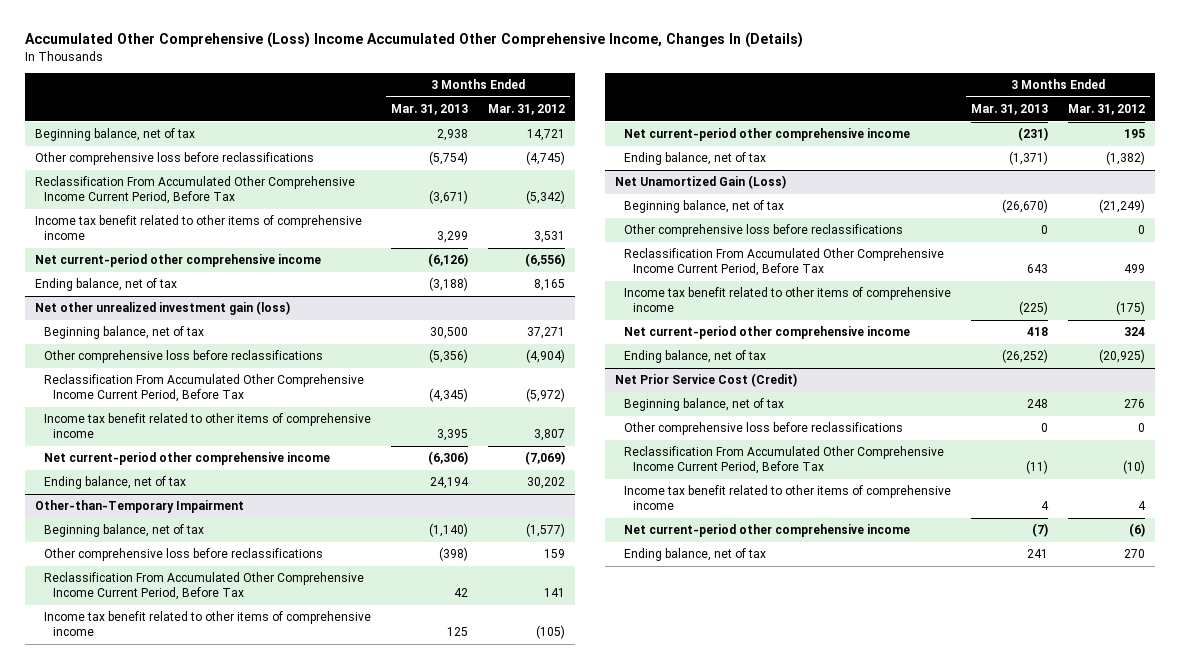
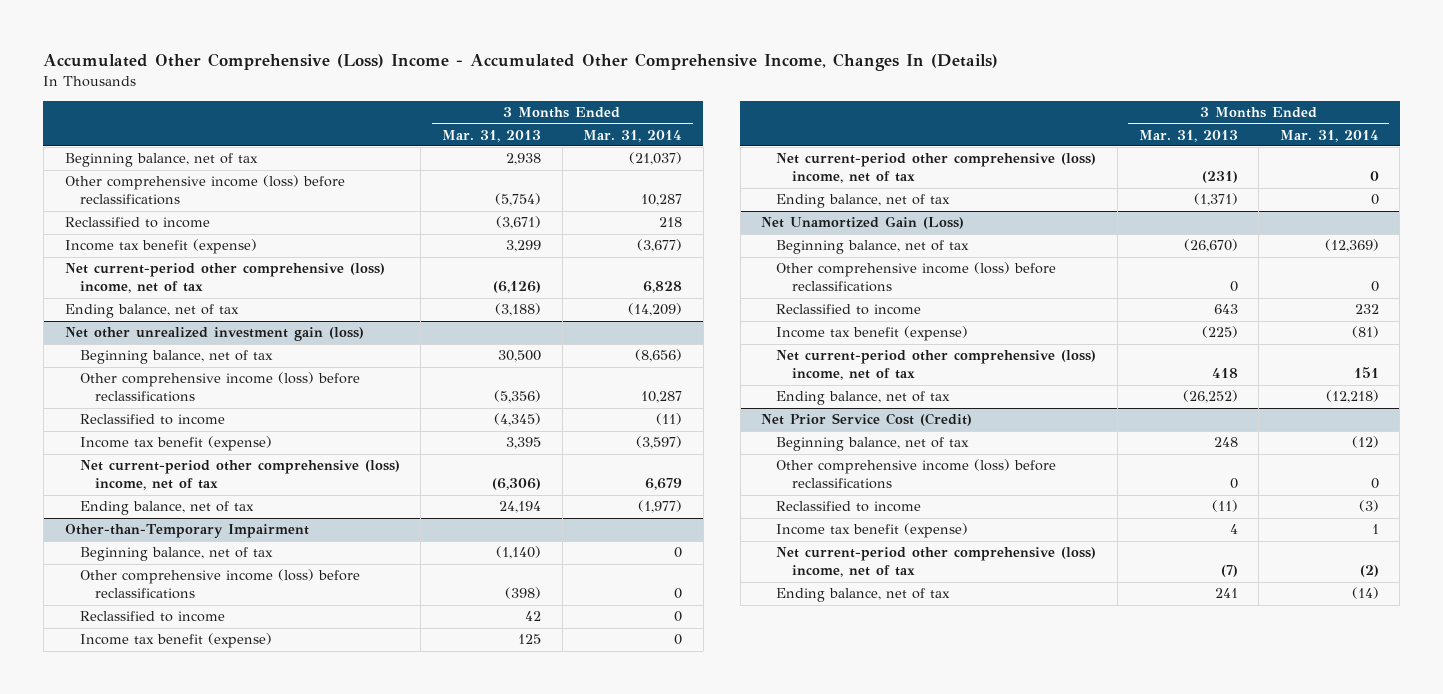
- Accumulated Other Comprehensive (Loss) Income Accumulated Other Comprehensive Income, Changes In (Details)
+ Accumulated Other Comprehensive (Loss) Income - Accumulated Other Comprehensive Income, Changes In (Details)
- | 3 Months Ended Mar. 31, 2013 | 3 Months Ended Mar. 31, 2012
+ | 3 Months Ended Mar. 31, 2013 | 3 Months Ended Mar. 31, 2014
- Other comprehensive loss before reclassifications | (5,754) | (4,745)
- Reclassification From Accumulated Other Comprehensive Income Current Period, Before Tax | (3,671) | (5,342)
- Income tax benefit related to other items of comprehensive income | 3,299 | 3,531
- Net current-period other comprehensive income | (6,126) | (6,556)
+ Other comprehensive income (loss) before reclassifications | (5,754) | 10,287
+ Reclassified to income | (3,671) | 218
+ Income tax benefit (expense) | 3,299 | (3,677)
+ Net current-period other comprehensive (loss) income, net of tax | (6,126) | 6,828
@ Net other unrealized investment gain (loss)
- Other comprehensive loss before reclassifications | (5,356) | (4,904)
- Reclassification From Accumulated Other Comprehensive Income Current Period, Before Tax | (4,345) | (5,972)
- Income tax benefit related to other items of comprehensive income | 3,395 | 3,807
- Net current-period other comprehensive income | (6,306) | (7,069)
+ Other comprehensive income (loss) before reclassifications | (5,356) | 10,287
+ Reclassified to income | (4,345) | (11)
+ Income tax benefit (expense) | 3,395 | (3,597)
+ Net current-period other comprehensive (loss) income, net of tax | (6,306) | 6,679
@ Other-than-Temporary Impairment
- Other comprehensive loss before reclassifications | (398) | 159
- Reclassification From Accumulated Other Comprehensive Income Current Period, Before Tax | 42 | 141
- Income tax benefit related to other items of comprehensive income | 125 | (105)
- Net current-period other comprehensive income | (231) | 195
+ Other comprehensive income (loss) before reclassifications | (398) | 0
+ Reclassified to income | 42 | 0
+ Income tax benefit (expense) | 125 | 0
+ Net current-period other comprehensive (loss) income, net of tax | (231) | 0
@ Net Unamortized Gain (Loss)
- Other comprehensive loss before reclassifications | 0 | 0
- Reclassification From Accumulated Other Comprehensive Income Current Period, Before Tax | 643 | 499
- Income tax benefit related to other items of comprehensive income | (225) | (175)
- Net current-period other comprehensive income | 418 | 324
+ Other comprehensive income (loss) before reclassifications | 0 | 0
+ Reclassified to income | 643 | 232
+ Income tax benefit (expense) | (225) | (81)
+ Net current-period other comprehensive (loss) income, net of tax | 418 | 151
@ Net Prior Service Cost (Credit)
- Other comprehensive loss before reclassifications | 0 | 0
- Reclassification From Accumulated Other Comprehensive Income Current Period, Before Tax | (11) | (10)
- Income tax benefit related to other items of comprehensive income | 4 | 4
- Net current-period other comprehensive income | (7) | (6)
+ Other comprehensive income (loss) before reclassifications | 0 | 0
+ Reclassified to income | (11) | (3)
+ Income tax benefit (expense) | 4 | 1
+ Net current-period other comprehensive (loss) income, net of tax | (7) | (2)

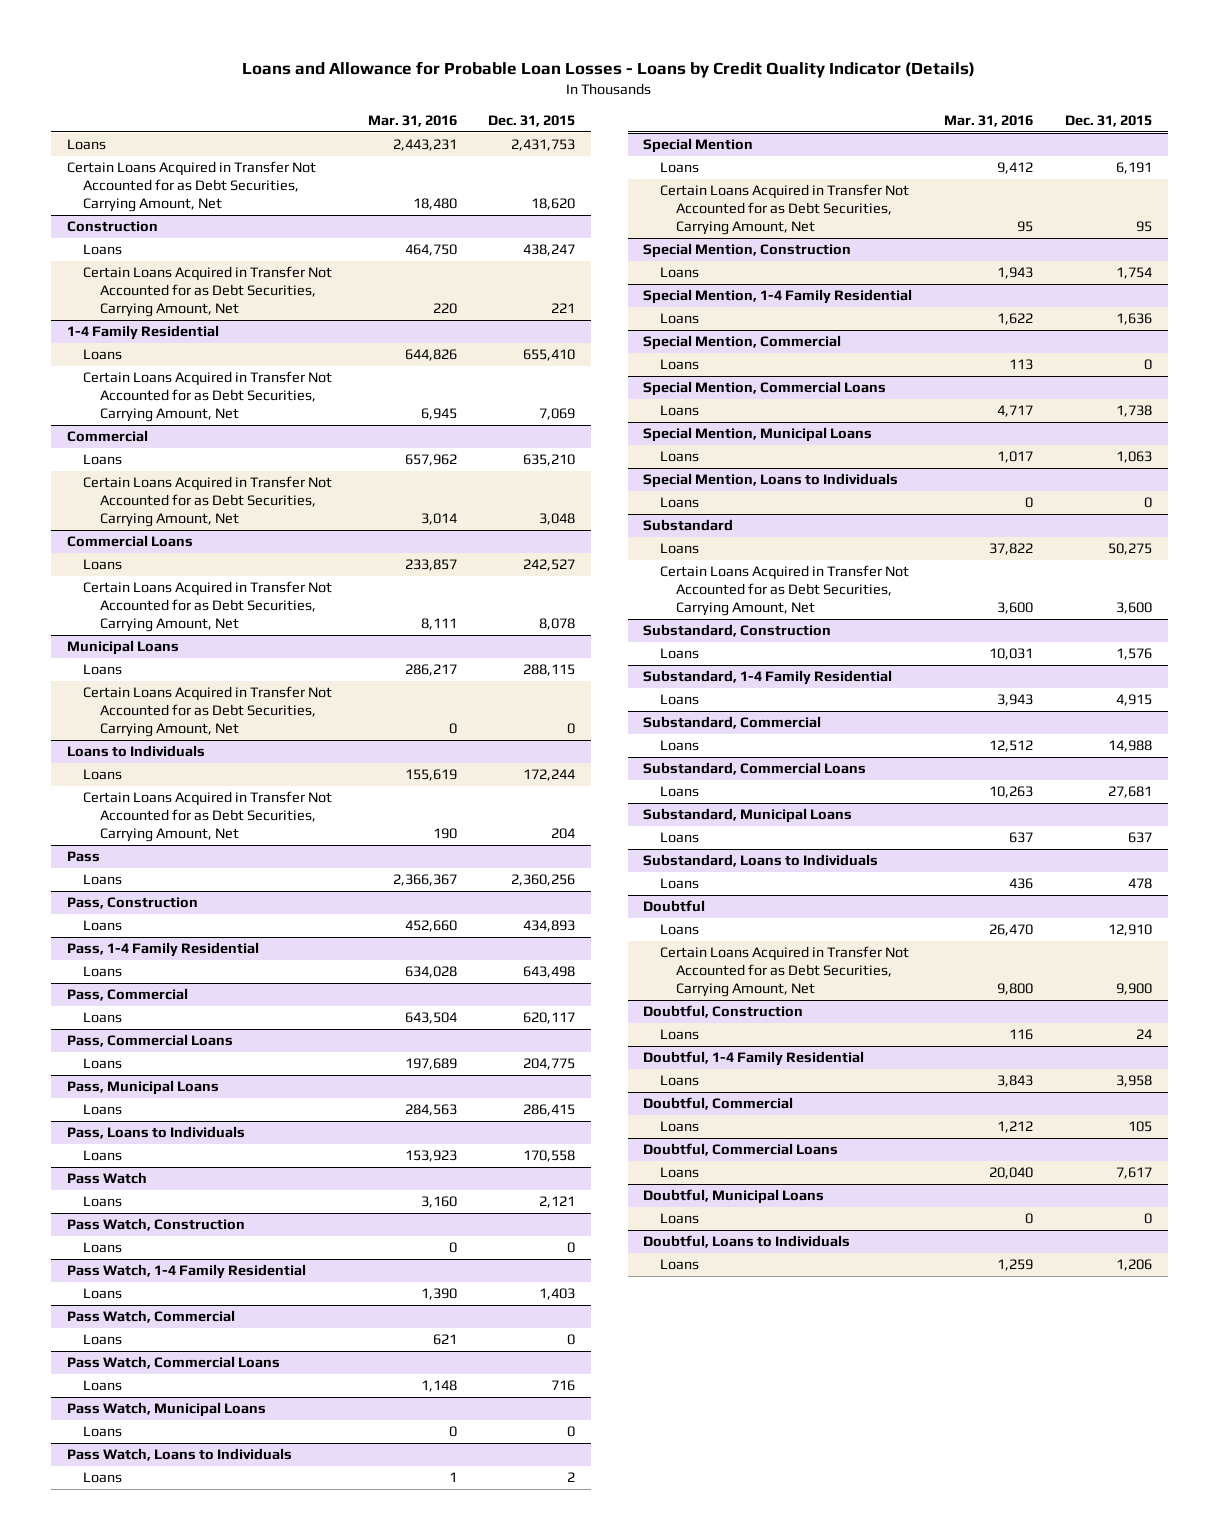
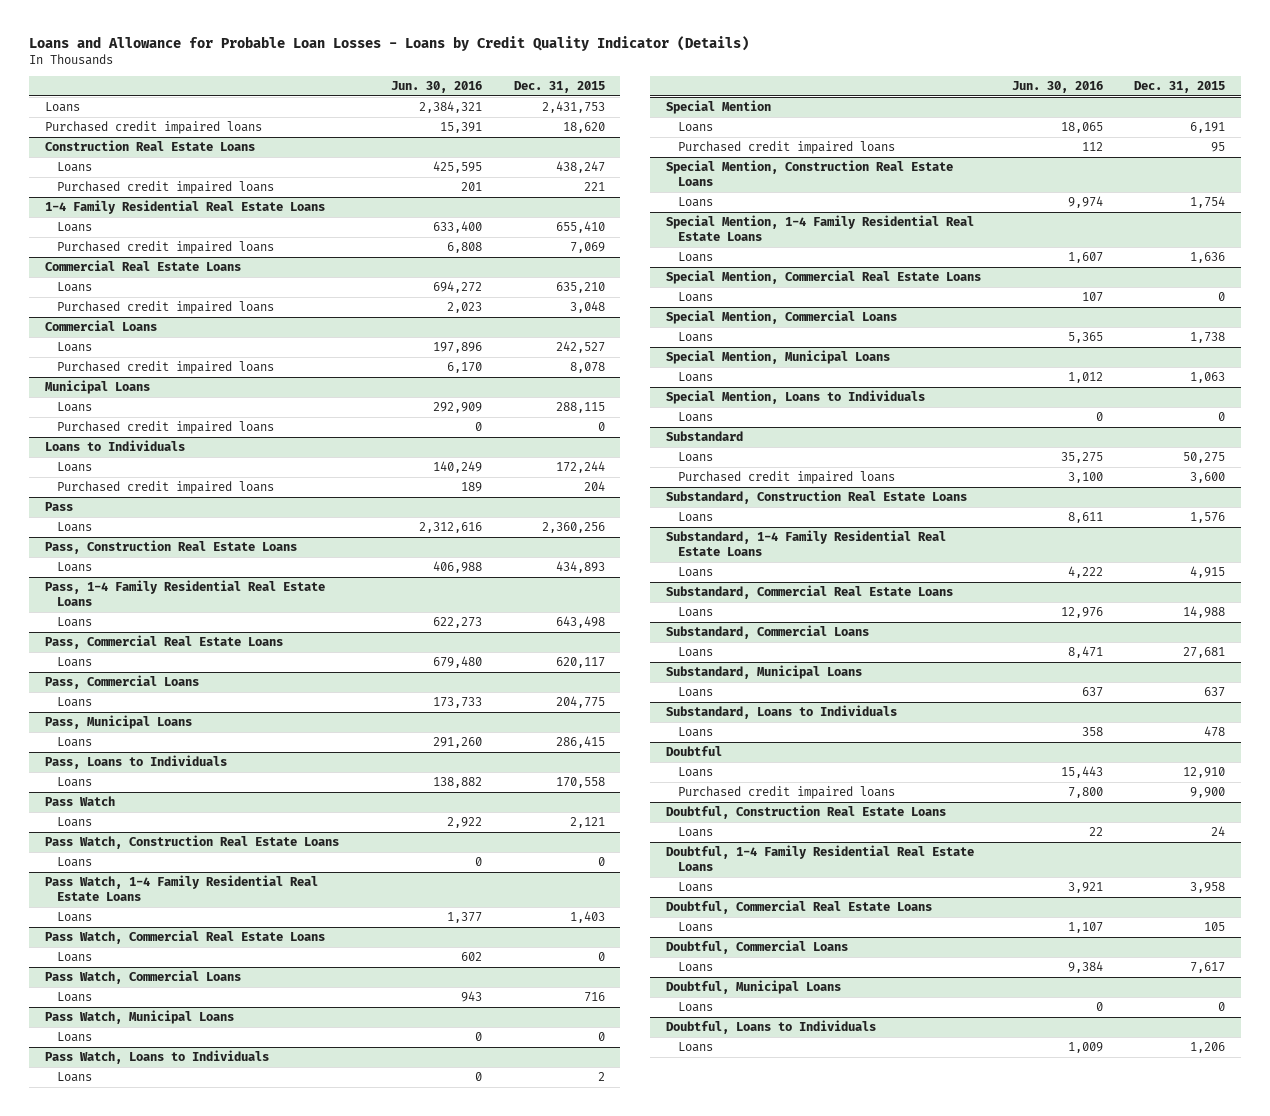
- | Mar. 31, 2016 | Dec. 31, 2015
+ | Jun. 30, 2016 | Dec. 31, 2015
- Certain Loans Acquired in Transfer Not Accounted for as Debt Securities, Carrying Amount, Net | 18,480 | 18,620
- Construction
+ Purchased credit impaired loans | 15,391 | 18,620
+ Construction Real Estate Loans
- Certain Loans Acquired in Transfer Not Accounted for as Debt Securities, Carrying Amount, Net | 220 | 221
- 1-4 Family Residential
+ Purchased credit impaired loans | 201 | 221
+ 1-4 Family Residential Real Estate Loans
- Certain Loans Acquired in Transfer Not Accounted for as Debt Securities, Carrying Amount, Net | 6,945 | 7,069
- Commercial
+ Purchased credit impaired loans | 6,808 | 7,069
+ Commercial Real Estate Loans
- Certain Loans Acquired in Transfer Not Accounted for as Debt Securities, Carrying Amount, Net | 3,014 | 3,048
+ Purchased credit impaired loans | 2,023 | 3,048
@ Commercial Loans
- Certain Loans Acquired in Transfer Not Accounted for as Debt Securities, Carrying Amount, Net | 8,111 | 8,078
+ Purchased credit impaired loans | 6,170 | 8,078
@ Municipal Loans
- Certain Loans Acquired in Transfer Not Accounted for as Debt Securities, Carrying Amount, Net | 0 | 0
+ Purchased credit impaired loans | 0 | 0
@ Loans to Individuals
- Certain Loans Acquired in Transfer Not Accounted for as Debt Securities, Carrying Amount, Net | 190 | 204
+ Purchased credit impaired loans | 189 | 204
- Pass, Construction
+ Pass, Construction Real Estate Loans
- Pass, 1-4 Family Residential
+ Pass, 1-4 Family Residential Real Estate Loans
- Pass, Commercial
+ Pass, Commercial Real Estate Loans
- Pass Watch, Construction
+ Pass Watch, Construction Real Estate Loans
- Pass Watch, 1-4 Family Residential
+ Pass Watch, 1-4 Family Residential Real Estate Loans
- Pass Watch, Commercial
+ Pass Watch, Commercial Real Estate Loans
@ Special Mention
- Certain Loans Acquired in Transfer Not Accounted for as Debt Securities, Carrying Amount, Net | 95 | 95
- Special Mention, Construction
@ Special Mention
+ Purchased credit impaired loans | 112 | 95
+ Special Mention, Construction Real Estate Loans
- Special Mention, 1-4 Family Residential
+ Special Mention, 1-4 Family Residential Real Estate Loans
- Special Mention, Commercial
+ Special Mention, Commercial Real Estate Loans
@ Substandard
- Certain Loans Acquired in Transfer Not Accounted for as Debt Securities, Carrying Amount, Net | 3,600 | 3,600
- Substandard, Construction
@ Substandard
+ Purchased credit impaired loans | 3,100 | 3,600
+ Substandard, Construction Real Estate Loans
- Substandard, 1-4 Family Residential
+ Substandard, 1-4 Family Residential Real Estate Loans
- Substandard, Commercial
+ Substandard, Commercial Real Estate Loans
@ Doubtful
- Certain Loans Acquired in Transfer Not Accounted for as Debt Securities, Carrying Amount, Net | 9,800 | 9,900
- Doubtful, Construction
@ Doubtful
+ Purchased credit impaired loans | 7,800 | 9,900
+ Doubtful, Construction Real Estate Loans
- Doubtful, 1-4 Family Residential
+ Doubtful, 1-4 Family Residential Real Estate Loans
- Doubtful, Commercial
+ Doubtful, Commercial Real Estate Loans

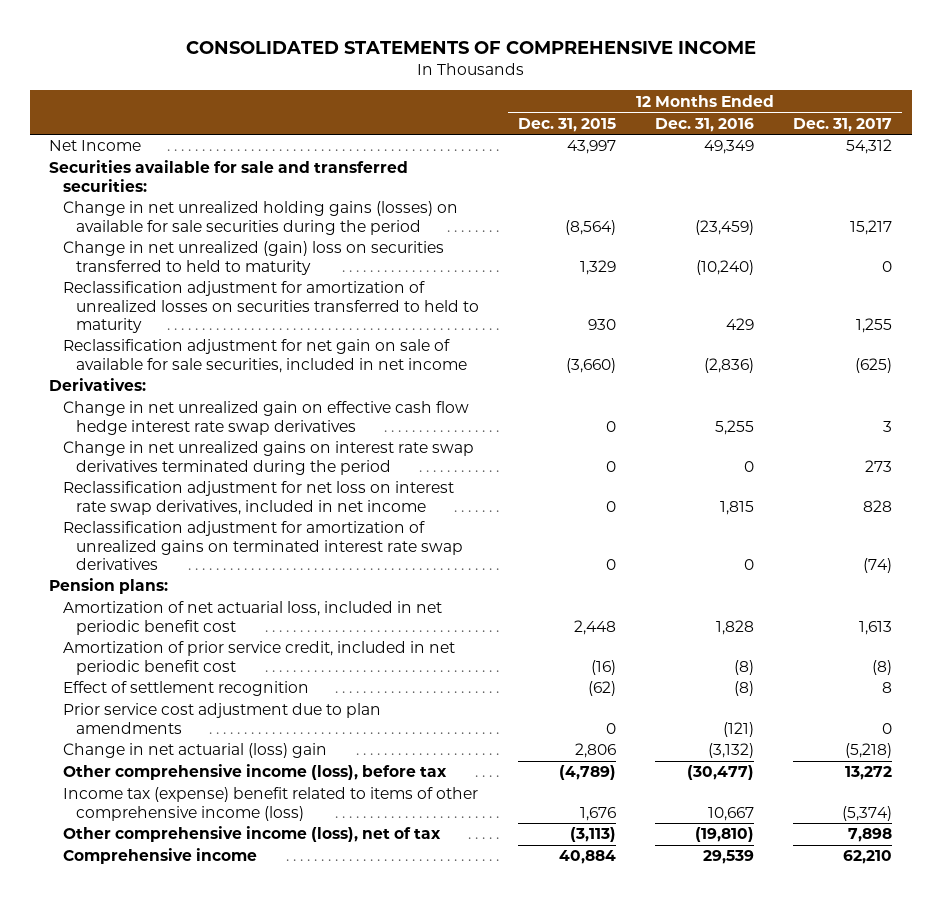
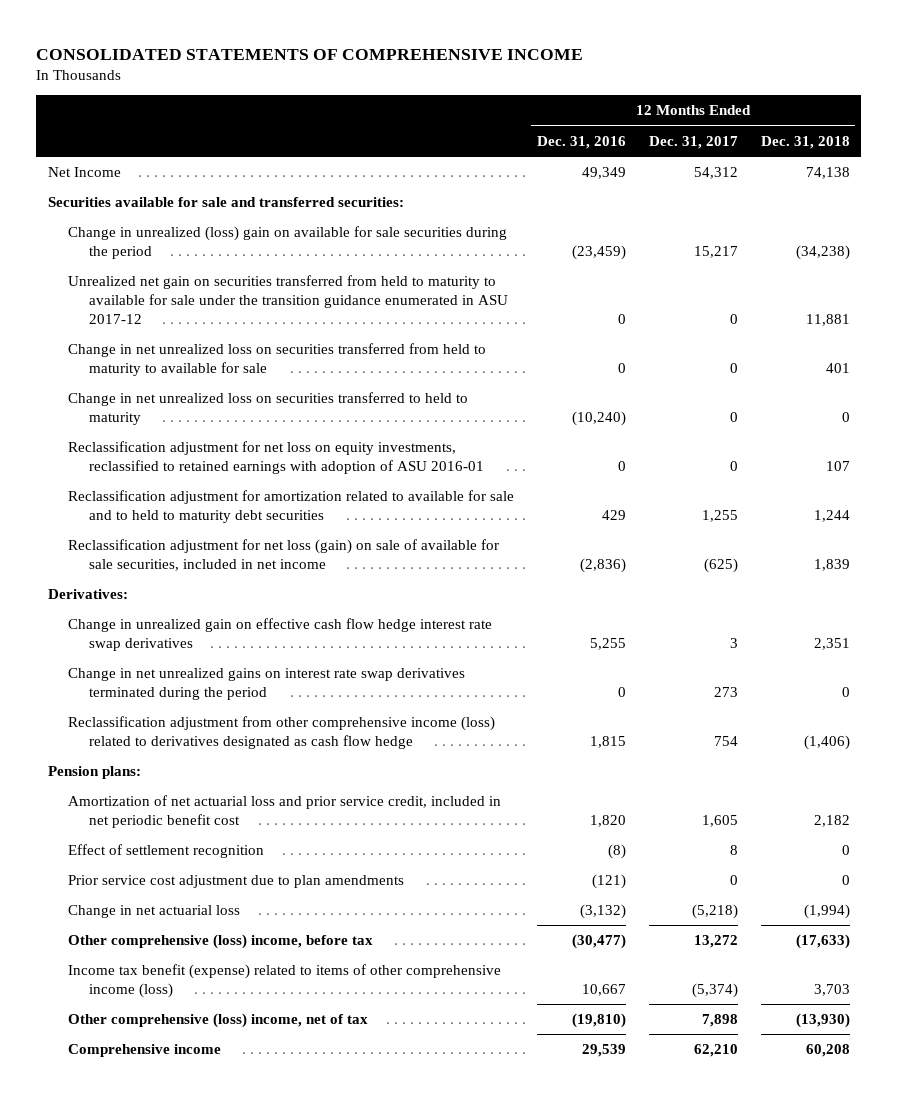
- | 12 Months Ended Dec. 31, 2015 | 12 Months Ended Dec. 31, 2016 | 12 Months Ended Dec. 31, 2017
+ | 12 Months Ended Dec. 31, 2016 | 12 Months Ended Dec. 31, 2017 | 12 Months Ended Dec. 31, 2018
- Change in net unrealized holding gains (losses) on available for sale securities during the period | (8,564) | (23,459) | 15,217
- Change in net unrealized (gain) loss on securities transferred to held to maturity | 1,329 | (10,240) | 0
- Reclassification adjustment for amortization of unrealized losses on securities transferred to held to maturity | 930 | 429 | 1,255
- Reclassification adjustment for net gain on sale of available for sale securities, included in net income | (3,660) | (2,836) | (625)
+ Change in unrealized (loss) gain on available for sale securities during the period | (23,459) | 15,217 | (34,238)
+ Unrealized net gain on securities transferred from held to maturity to available for sale under the transition guidance enumerated in ASU 2017-12 | 0 | 0 | 11,881
+ Change in net unrealized loss on securities transferred from held to maturity to available for sale | 0 | 0 | 401
+ Change in net unrealized loss on securities transferred to held to maturity | (10,240) | 0 | 0
+ Reclassification adjustment for net loss on equity investments, reclassified to retained earnings with adoption of ASU 2016-01 | 0 | 0 | 107
+ Reclassification adjustment for amortization related to available for sale and to held to maturity debt securities | 429 | 1,255 | 1,244
+ Reclassification adjustment for net loss (gain) on sale of available for sale securities, included in net income | (2,836) | (625) | 1,839
- Change in net unrealized gain on effective cash flow hedge interest rate swap derivatives | 0 | 5,255 | 3
+ Change in unrealized gain on effective cash flow hedge interest rate swap derivatives | 5,255 | 3 | 2,351
- Reclassification adjustment for net loss on interest rate swap derivatives, included in net income | 0 | 1,815 | 828
- Reclassification adjustment for amortization of unrealized gains on terminated interest rate swap derivatives | 0 | 0 | (74)
+ Reclassification adjustment from other comprehensive income (loss) related to derivatives designated as cash flow hedge | 1,815 | 754 | (1,406)
- Amortization of net actuarial loss, included in net periodic benefit cost | 2,448 | 1,828 | 1,613
- Amortization of prior service credit, included in net periodic benefit cost | (16) | (8) | (8)
+ Amortization of net actuarial loss and prior service credit, included in net periodic benefit cost | 1,820 | 1,605 | 2,182
- Change in net actuarial (loss) gain | 2,806 | (3,132) | (5,218)
- Other comprehensive income (loss), before tax | (4,789) | (30,477) | 13,272
- Income tax (expense) benefit related to items of other comprehensive income (loss) | 1,676 | 10,667 | (5,374)
- Other comprehensive income (loss), net of tax | (3,113) | (19,810) | 7,898
+ Change in net actuarial loss | (3,132) | (5,218) | (1,994)
+ Other comprehensive (loss) income, before tax | (30,477) | 13,272 | (17,633)
+ Income tax benefit (expense) related to items of other comprehensive income (loss) | 10,667 | (5,374) | 3,703
+ Other comprehensive (loss) income, net of tax | (19,810) | 7,898 | (13,930)

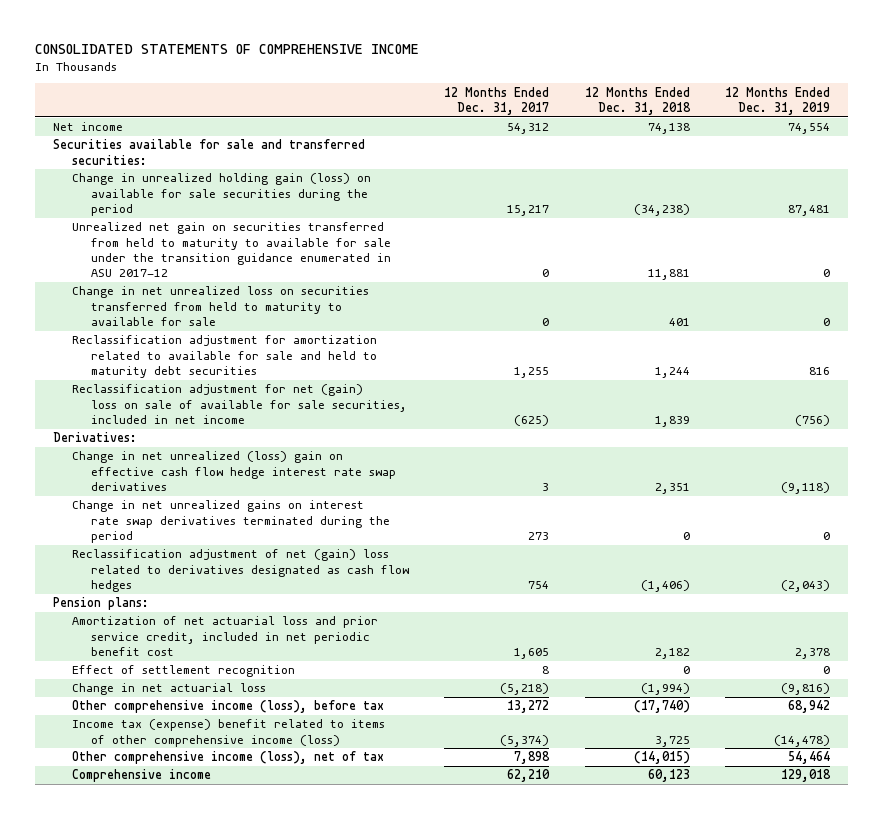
- | 12 Months Ended Dec. 31, 2016 | 12 Months Ended Dec. 31, 2017 | 12 Months Ended Dec. 31, 2018
+ | 12 Months Ended Dec. 31, 2017 | 12 Months Ended Dec. 31, 2018 | 12 Months Ended Dec. 31, 2019
- Net Income | 49,349 | 54,312 | 74,138
+ Net income | 54,312 | 74,138 | 74,554
- Change in unrealized (loss) gain on available for sale securities during the period | (23,459) | 15,217 | (34,238)
+ Change in unrealized holding gain (loss) on available for sale securities during the period | 15,217 | (34,238) | 87,481
- Change in net unrealized loss on securities transferred to held to maturity | (10,240) | 0 | 0
- Reclassification adjustment for net loss on equity investments, reclassified to retained earnings with adoption of ASU 2016-01 | 0 | 0 | 107
- Reclassification adjustment for amortization related to available for sale and to held to maturity debt securities | 429 | 1,255 | 1,244
- Reclassification adjustment for net loss (gain) on sale of available for sale securities, included in net income | (2,836) | (625) | 1,839
+ Reclassification adjustment for amortization related to available for sale and held to maturity debt securities | 1,255 | 1,244 | 816
+ Reclassification adjustment for net (gain) loss on sale of available for sale securities, included in net income | (625) | 1,839 | (756)
- Change in unrealized gain on effective cash flow hedge interest rate swap derivatives | 5,255 | 3 | 2,351
+ Change in net unrealized (loss) gain on effective cash flow hedge interest rate swap derivatives | 3 | 2,351 | (9,118)
- Reclassification adjustment from other comprehensive income (loss) related to derivatives designated as cash flow hedge | 1,815 | 754 | (1,406)
+ Reclassification adjustment of net (gain) loss related to derivatives designated as cash flow hedges | 754 | (1,406) | (2,043)
- Prior service cost adjustment due to plan amendments | (121) | 0 | 0
- Other comprehensive (loss) income, before tax | (30,477) | 13,272 | (17,633)
- Income tax benefit (expense) related to items of other comprehensive income (loss) | 10,667 | (5,374) | 3,703
- Other comprehensive (loss) income, net of tax | (19,810) | 7,898 | (13,930)
- Comprehensive income | 29,539 | 62,210 | 60,208
+ Other comprehensive income (loss), before tax | 13,272 | (17,740) | 68,942
+ Income tax (expense) benefit related to items of other comprehensive income (loss) | (5,374) | 3,725 | (14,478)
+ Other comprehensive income (loss), net of tax | 7,898 | (14,015) | 54,464
+ Comprehensive income | 62,210 | 60,123 | 129,018

